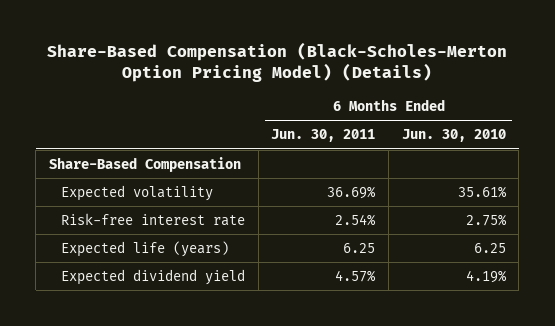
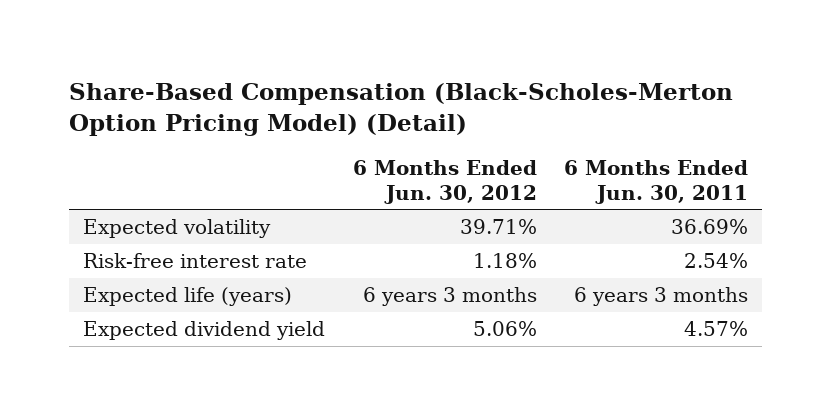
- Share-Based Compensation (Black-Scholes-Merton Option Pricing Model) (Details)
+ Share-Based Compensation (Black-Scholes-Merton Option Pricing Model) (Detail)
- | 6 Months Ended Jun. 30, 2011 | 6 Months Ended Jun. 30, 2010
+ | 6 Months Ended Jun. 30, 2012 | 6 Months Ended Jun. 30, 2011
- Share-Based Compensation
- Expected life (years) | 6.25 | 6.25
+ Expected life (years) | 6 years 3 months | 6 years 3 months

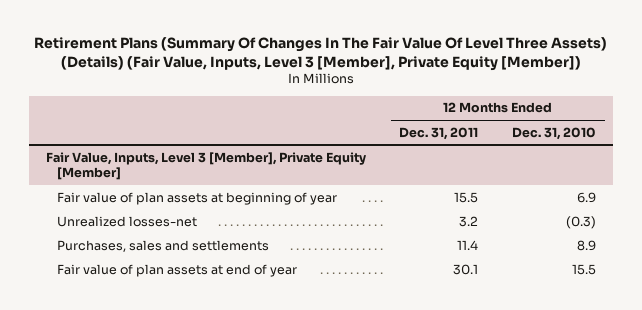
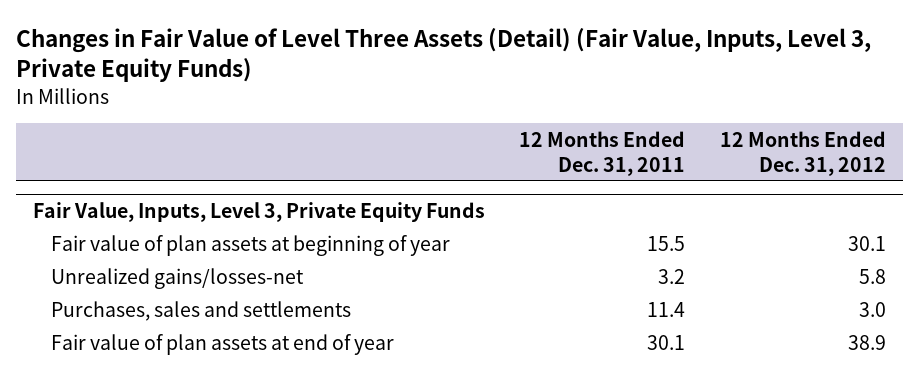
- Retirement Plans (Summary Of Changes In The Fair Value Of Level Three Assets) (Details) (Fair Value, Inputs, Level 3 [Member], Private Equity [Member])
+ Changes in Fair Value of Level Three Assets (Detail) (Fair Value, Inputs, Level 3, Private Equity Funds)
- | 12 Months Ended Dec. 31, 2011 | 12 Months Ended Dec. 31, 2010
+ | 12 Months Ended Dec. 31, 2011 | 12 Months Ended Dec. 31, 2012
- Fair Value, Inputs, Level 3 [Member], Private Equity [Member]
+ Fair Value, Inputs, Level 3, Private Equity Funds
- Unrealized losses-net | 3.2 | (0.3)
+ Unrealized gains/losses-net | 3.2 | 5.8

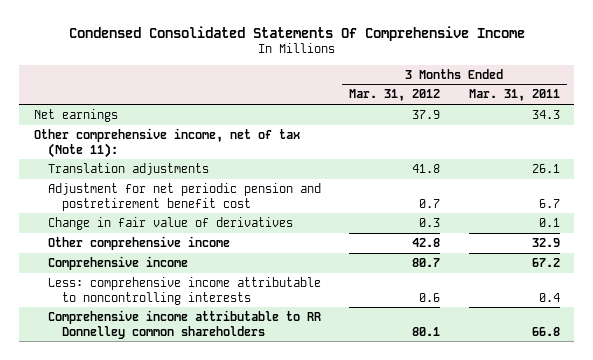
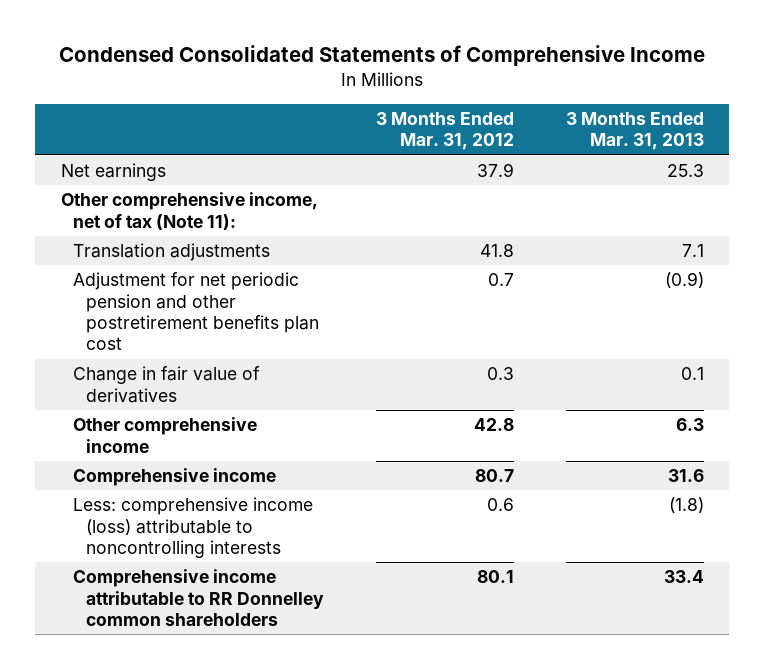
- Condensed Consolidated Statements Of Comprehensive Income
+ Condensed Consolidated Statements of Comprehensive Income
- | 3 Months Ended Mar. 31, 2012 | 3 Months Ended Mar. 31, 2011
+ | 3 Months Ended Mar. 31, 2012 | 3 Months Ended Mar. 31, 2013
- Adjustment for net periodic pension and postretirement benefit cost | 0.7 | 6.7
+ Adjustment for net periodic pension and other postretirement benefits plan cost | 0.7 | (0.9)
- Less: comprehensive income attributable to noncontrolling interests | 0.6 | 0.4
+ Less: comprehensive income (loss) attributable to noncontrolling interests | 0.6 | (1.8)

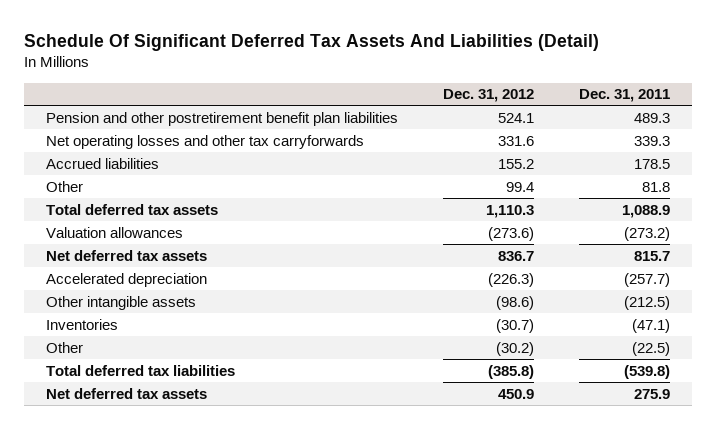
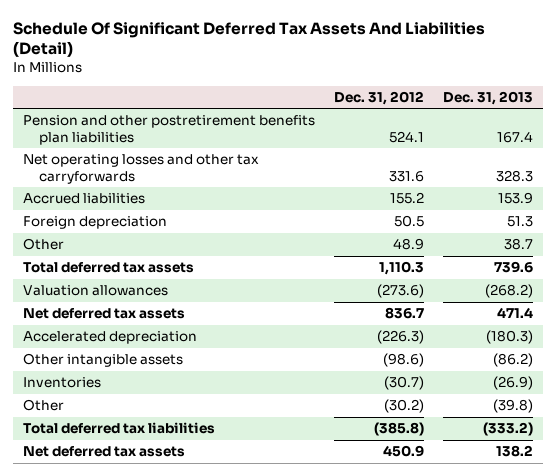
- | Dec. 31, 2012 | Dec. 31, 2011
+ | Dec. 31, 2012 | Dec. 31, 2013
- Pension and other postretirement benefit plan liabilities | 524.1 | 489.3
+ Pension and other postretirement benefits plan liabilities | 524.1 | 167.4
- Other | 99.4 | 81.8
+ Foreign depreciation | 50.5 | 51.3
+ Other | 48.9 | 38.7

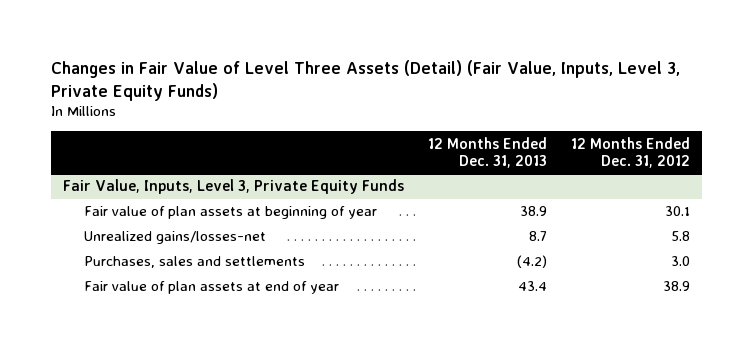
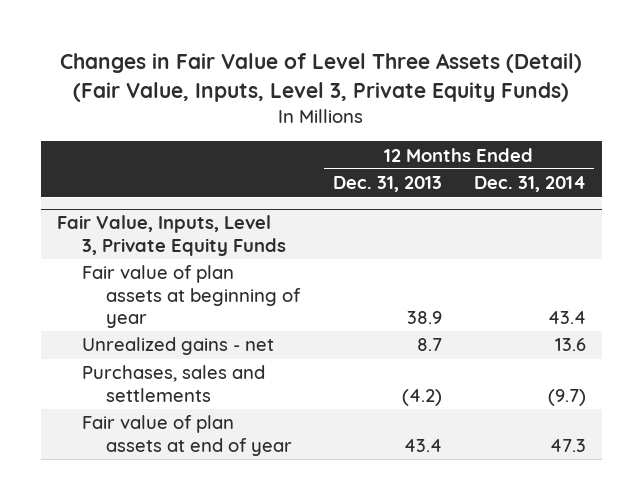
- | 12 Months Ended Dec. 31, 2013 | 12 Months Ended Dec. 31, 2012
+ | 12 Months Ended Dec. 31, 2013 | 12 Months Ended Dec. 31, 2014
@ Fair Value, Inputs, Level 3, Private Equity Funds
- Unrealized gains/losses-net | 8.7 | 5.8
+ Unrealized gains - net | 8.7 | 13.6

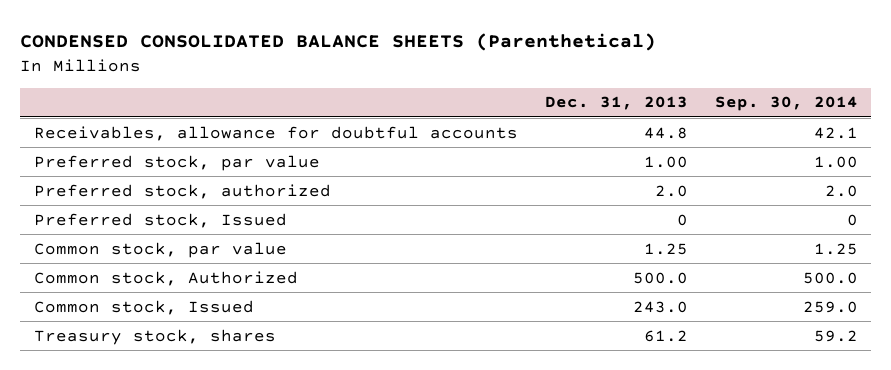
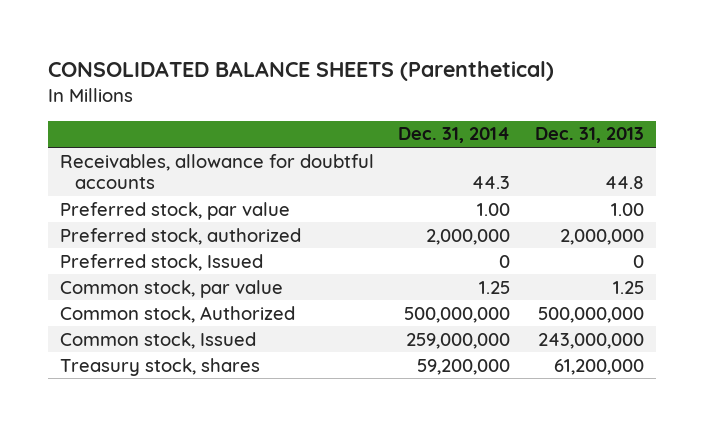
- CONDENSED CONSOLIDATED BALANCE SHEETS (Parenthetical)
+ CONSOLIDATED BALANCE SHEETS (Parenthetical)
- | Dec. 31, 2013 | Sep. 30, 2014
+ | Dec. 31, 2014 | Dec. 31, 2013
- Preferred stock, authorized | 2.0 | 2.0
+ Preferred stock, authorized | 2,000,000 | 2,000,000
- Common stock, Authorized | 500.0 | 500.0
- Common stock, Issued | 243.0 | 259.0
- Treasury stock, shares | 61.2 | 59.2
+ Common stock, Authorized | 500,000,000 | 500,000,000
+ Common stock, Issued | 259,000,000 | 243,000,000
+ Treasury stock, shares | 59,200,000 | 61,200,000

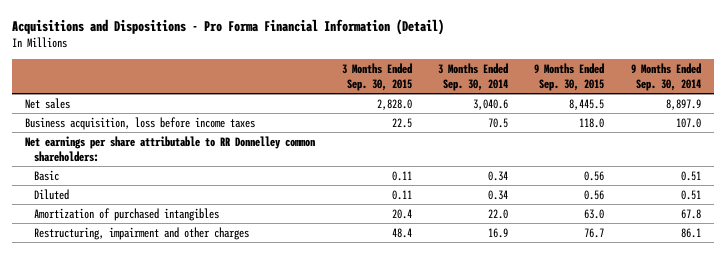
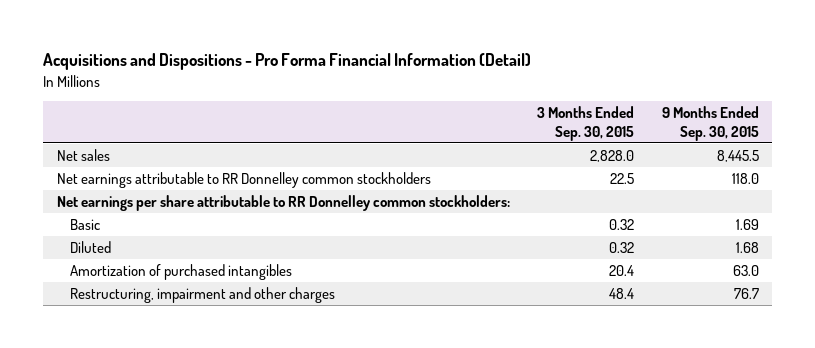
- | 3 Months Ended Sep. 30, 2015 | 3 Months Ended Sep. 30, 2014 | 9 Months Ended Sep. 30, 2015 | 9 Months Ended Sep. 30, 2014
+ | 3 Months Ended Sep. 30, 2015 | 9 Months Ended Sep. 30, 2015
- Business acquisition, loss before income taxes | 22.5 | 70.5 | 118.0 | 107.0
- Net earnings per share attributable to RR Donnelley common shareholders:
- Basic | 0.11 | 0.34 | 0.56 | 0.51
- Diluted | 0.11 | 0.34 | 0.56 | 0.51
+ Net earnings attributable to RR Donnelley common stockholders | 22.5 | 118.0
+ Net earnings per share attributable to RR Donnelley common stockholders:
+ Basic | 0.32 | 1.69
+ Diluted | 0.32 | 1.68

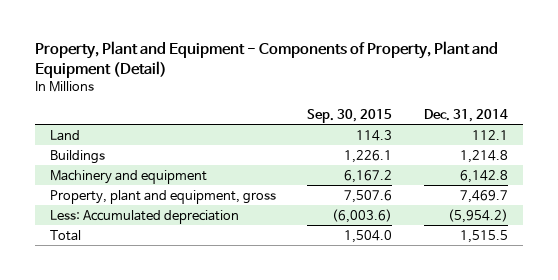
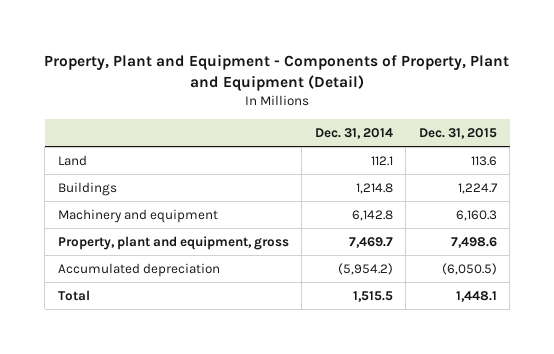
- | Sep. 30, 2015 | Dec. 31, 2014
+ | Dec. 31, 2014 | Dec. 31, 2015
- Less: Accumulated depreciation | (6,003.6) | (5,954.2)
+ Accumulated depreciation | (5,954.2) | (6,050.5)

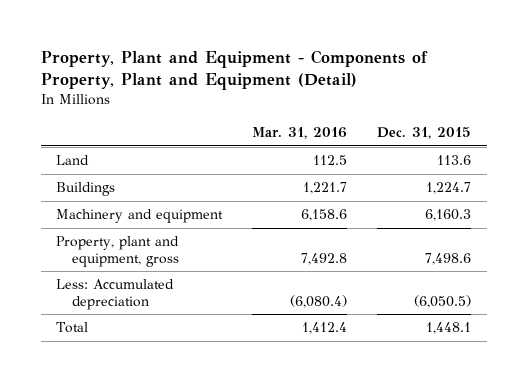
- | Dec. 31, 2014 | Dec. 31, 2015
+ | Mar. 31, 2016 | Dec. 31, 2015
- Accumulated depreciation | (5,954.2) | (6,050.5)
+ Less: Accumulated depreciation | (6,080.4) | (6,050.5)

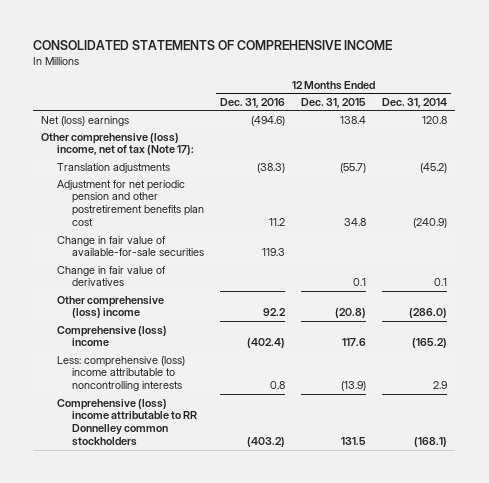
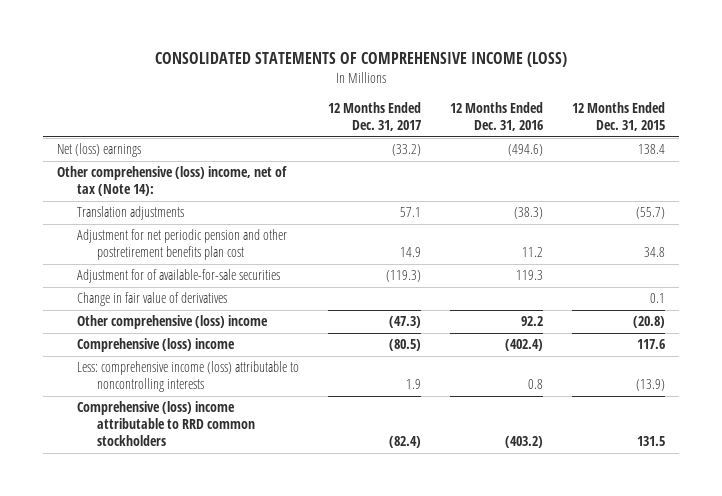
- CONSOLIDATED STATEMENTS OF COMPREHENSIVE INCOME
+ CONSOLIDATED STATEMENTS OF COMPREHENSIVE INCOME (LOSS)
- | 12 Months Ended Dec. 31, 2016 | 12 Months Ended Dec. 31, 2015 | 12 Months Ended Dec. 31, 2014
+ | 12 Months Ended Dec. 31, 2017 | 12 Months Ended Dec. 31, 2016 | 12 Months Ended Dec. 31, 2015
- Other comprehensive (loss) income, net of tax (Note 17):
+ Other comprehensive (loss) income, net of tax (Note 14):
- Change in fair value of available-for-sale securities | 119.3 | |
+ Adjustment for of available-for-sale securities | (119.3) | 119.3 |
- Less: comprehensive (loss) income attributable to noncontrolling interests | 0.8 | (13.9) | 2.9
- Comprehensive (loss) income attributable to RR Donnelley common stockholders | (403.2) | 131.5 | (168.1)
+ Less: comprehensive income (loss) attributable to noncontrolling interests | 1.9 | 0.8 | (13.9)
+ Comprehensive (loss) income attributable to RRD common stockholders | (82.4) | (403.2) | 131.5

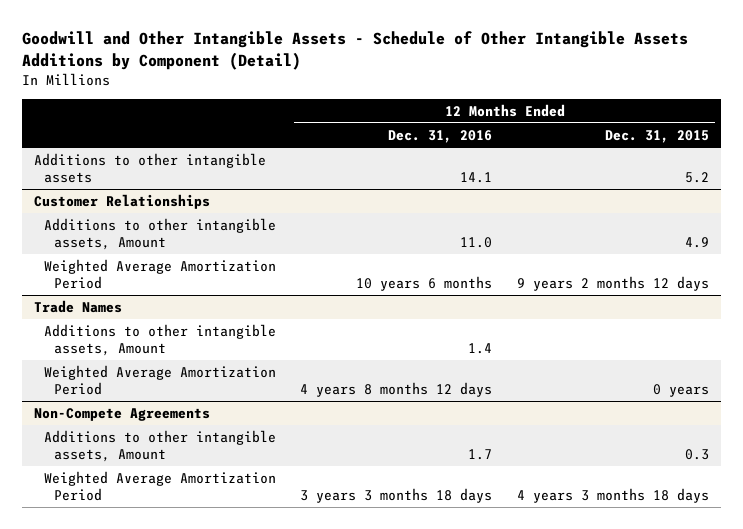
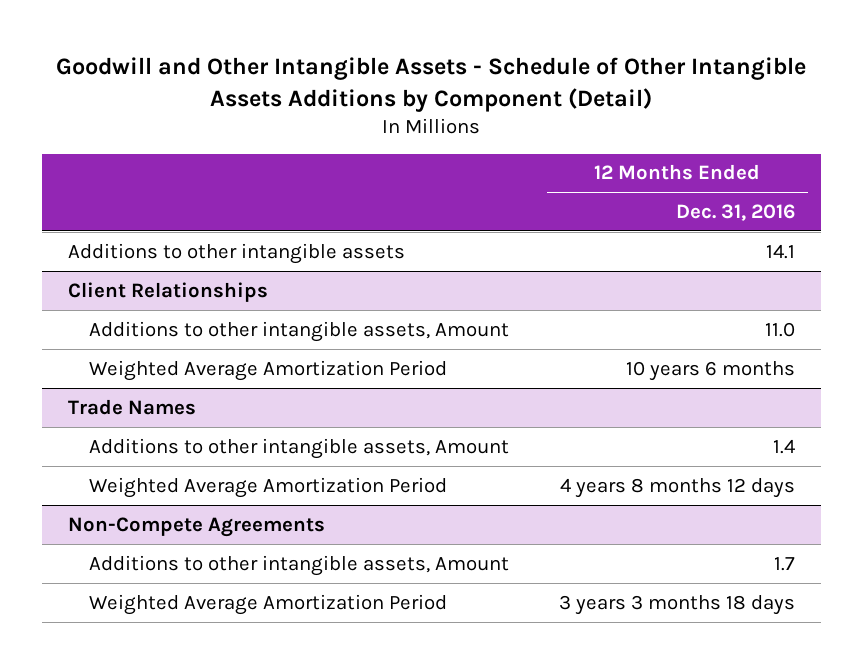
- | 12 Months Ended Dec. 31, 2016 | 12 Months Ended Dec. 31, 2015
+ | 12 Months Ended Dec. 31, 2016
- Customer Relationships
+ Client Relationships

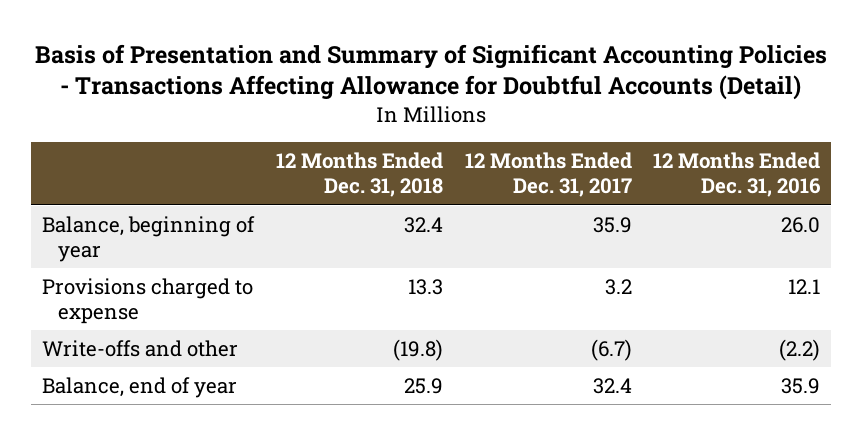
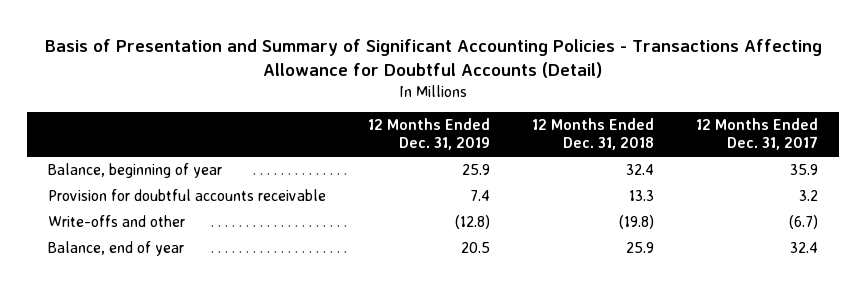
- | 12 Months Ended Dec. 31, 2018 | 12 Months Ended Dec. 31, 2017 | 12 Months Ended Dec. 31, 2016
+ | 12 Months Ended Dec. 31, 2019 | 12 Months Ended Dec. 31, 2018 | 12 Months Ended Dec. 31, 2017
- Provisions charged to expense | 13.3 | 3.2 | 12.1
+ Provision for doubtful accounts receivable | 7.4 | 13.3 | 3.2

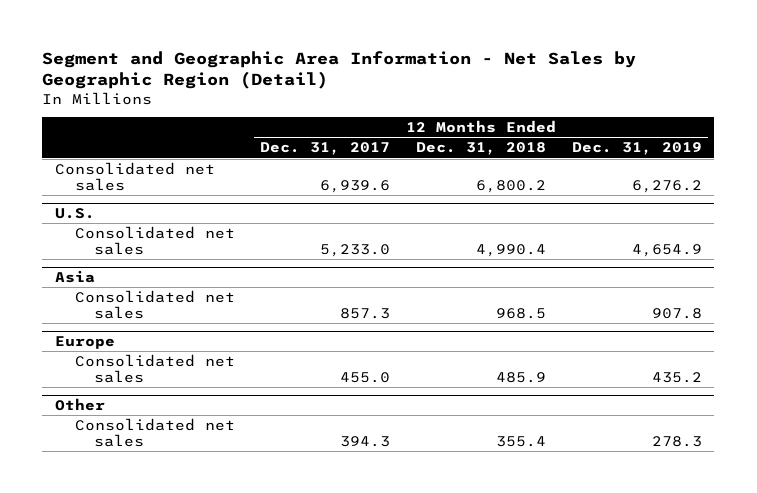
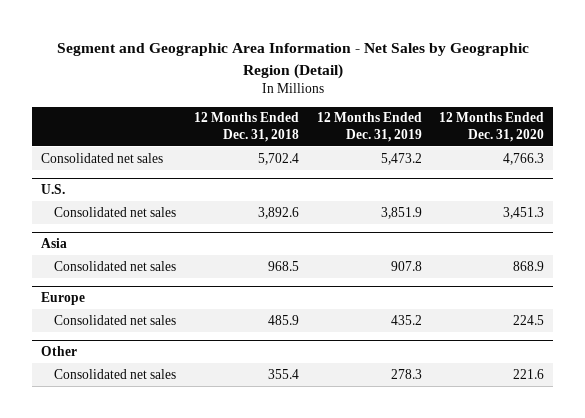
- | 12 Months Ended Dec. 31, 2017 | 12 Months Ended Dec. 31, 2018 | 12 Months Ended Dec. 31, 2019
+ | 12 Months Ended Dec. 31, 2018 | 12 Months Ended Dec. 31, 2019 | 12 Months Ended Dec. 31, 2020
- Consolidated net sales | 6,939.6 | 6,800.2 | 6,276.2
+ Consolidated net sales | 5,702.4 | 5,473.2 | 4,766.3
@ U.S.
- Consolidated net sales | 5,233.0 | 4,990.4 | 4,654.9
+ Consolidated net sales | 3,892.6 | 3,851.9 | 3,451.3

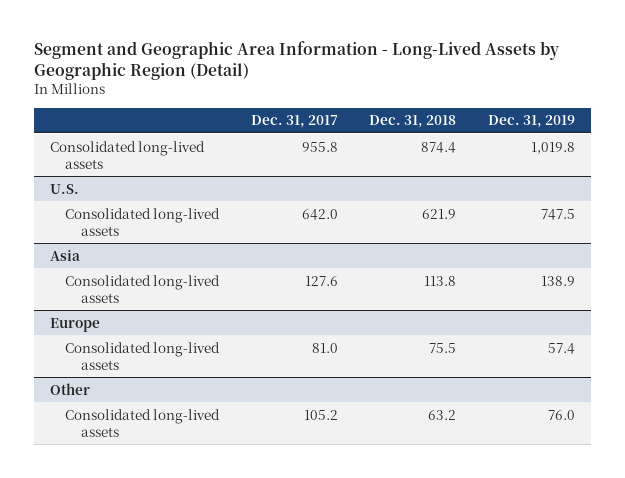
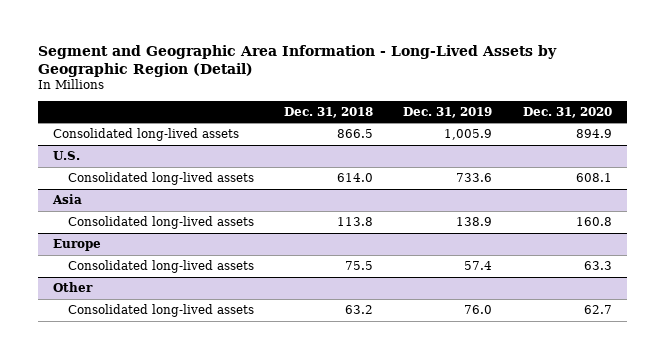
- | Dec. 31, 2017 | Dec. 31, 2018 | Dec. 31, 2019
+ | Dec. 31, 2018 | Dec. 31, 2019 | Dec. 31, 2020
- Consolidated long-lived assets | 955.8 | 874.4 | 1,019.8
+ Consolidated long-lived assets | 866.5 | 1,005.9 | 894.9
@ U.S.
- Consolidated long-lived assets | 642.0 | 621.9 | 747.5
+ Consolidated long-lived assets | 614.0 | 733.6 | 608.1

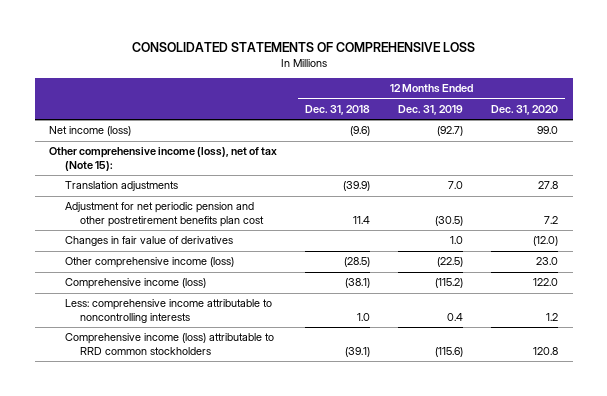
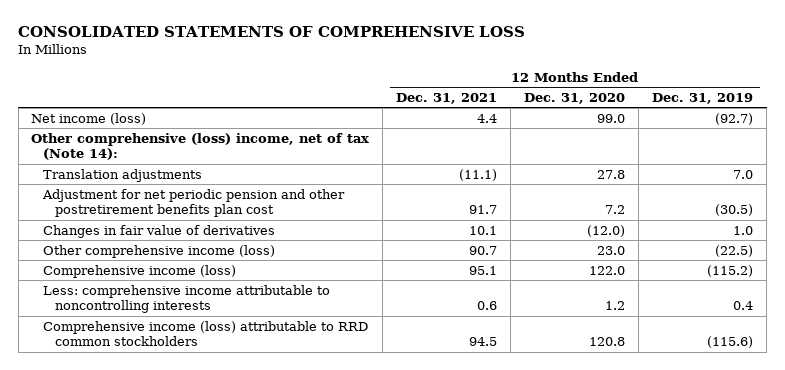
- | 12 Months Ended Dec. 31, 2018 | 12 Months Ended Dec. 31, 2019 | 12 Months Ended Dec. 31, 2020
+ | 12 Months Ended Dec. 31, 2021 | 12 Months Ended Dec. 31, 2020 | 12 Months Ended Dec. 31, 2019
- Other comprehensive income (loss), net of tax (Note 15):
+ Other comprehensive (loss) income, net of tax (Note 14):

